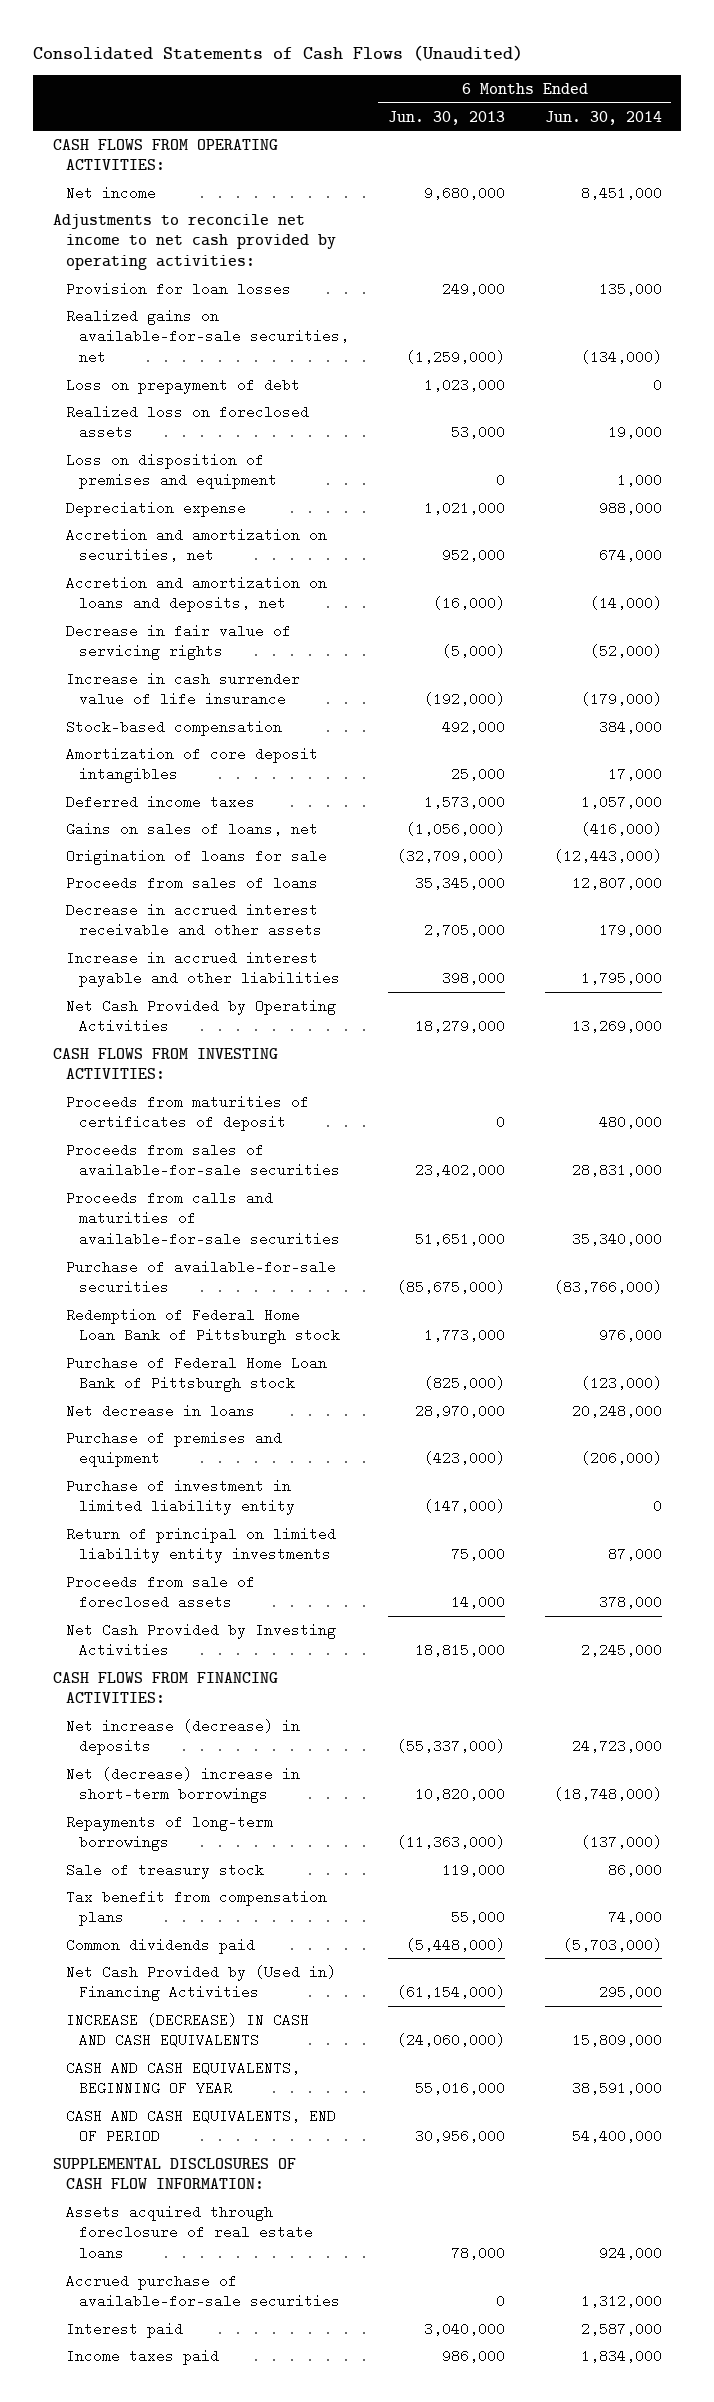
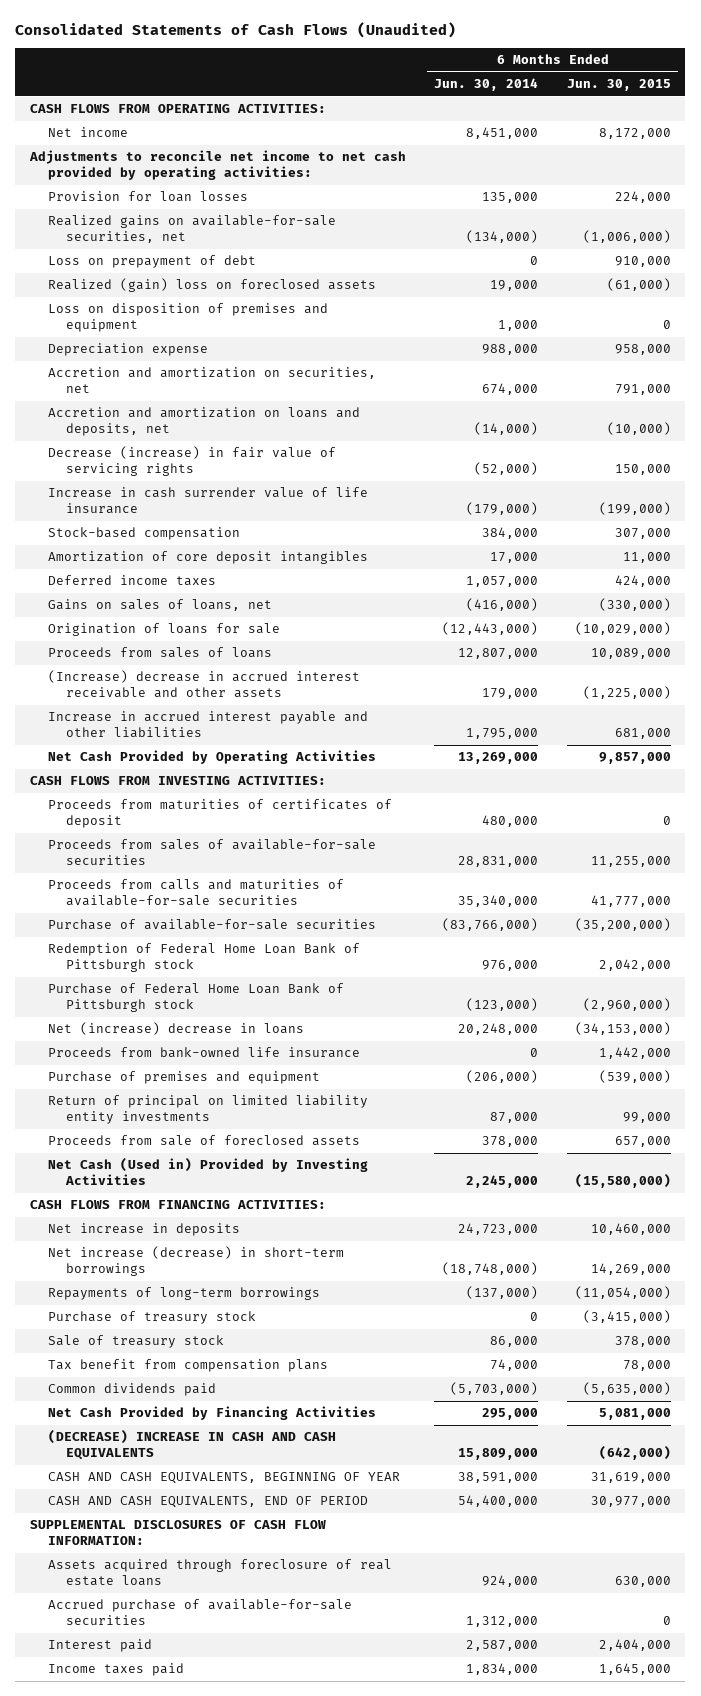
- | 6 Months Ended Jun. 30, 2013 | 6 Months Ended Jun. 30, 2014
+ | 6 Months Ended Jun. 30, 2014 | 6 Months Ended Jun. 30, 2015
- Realized loss on foreclosed assets | 53,000 | 19,000
+ Realized (gain) loss on foreclosed assets | 19,000 | (61,000)
- Decrease in fair value of servicing rights | (5,000) | (52,000)
+ Decrease (increase) in fair value of servicing rights | (52,000) | 150,000
- Decrease in accrued interest receivable and other assets | 2,705,000 | 179,000
+ (Increase) decrease in accrued interest receivable and other assets | 179,000 | (1,225,000)
- Net decrease in loans | 28,970,000 | 20,248,000
+ Net (increase) decrease in loans | 20,248,000 | (34,153,000)
+ Proceeds from bank-owned life insurance | 0 | 1,442,000
- Purchase of investment in limited liability entity | (147,000) | 0
- Net Cash Provided by Investing Activities | 18,815,000 | 2,245,000
+ Net Cash (Used in) Provided by Investing Activities | 2,245,000 | (15,580,000)
- Net increase (decrease) in deposits | (55,337,000) | 24,723,000
- Net (decrease) increase in short-term borrowings | 10,820,000 | (18,748,000)
+ Net increase in deposits | 24,723,000 | 10,460,000
+ Net increase (decrease) in short-term borrowings | (18,748,000) | 14,269,000
+ Purchase of treasury stock | 0 | (3,415,000)
- Net Cash Provided by (Used in) Financing Activities | (61,154,000) | 295,000
- INCREASE (DECREASE) IN CASH AND CASH EQUIVALENTS | (24,060,000) | 15,809,000
+ Net Cash Provided by Financing Activities | 295,000 | 5,081,000
+ (DECREASE) INCREASE IN CASH AND CASH EQUIVALENTS | 15,809,000 | (642,000)

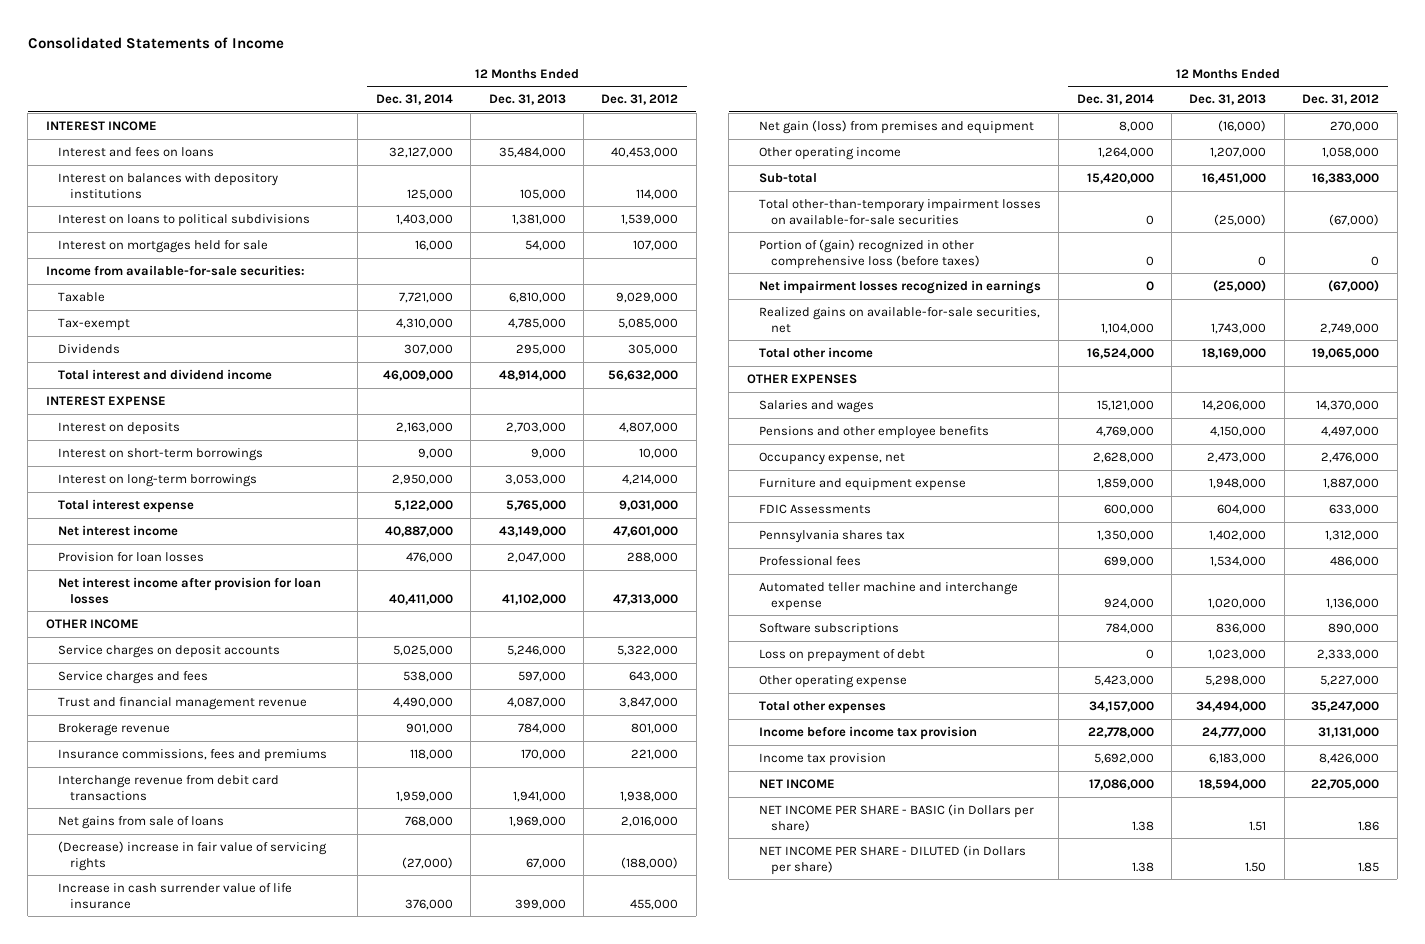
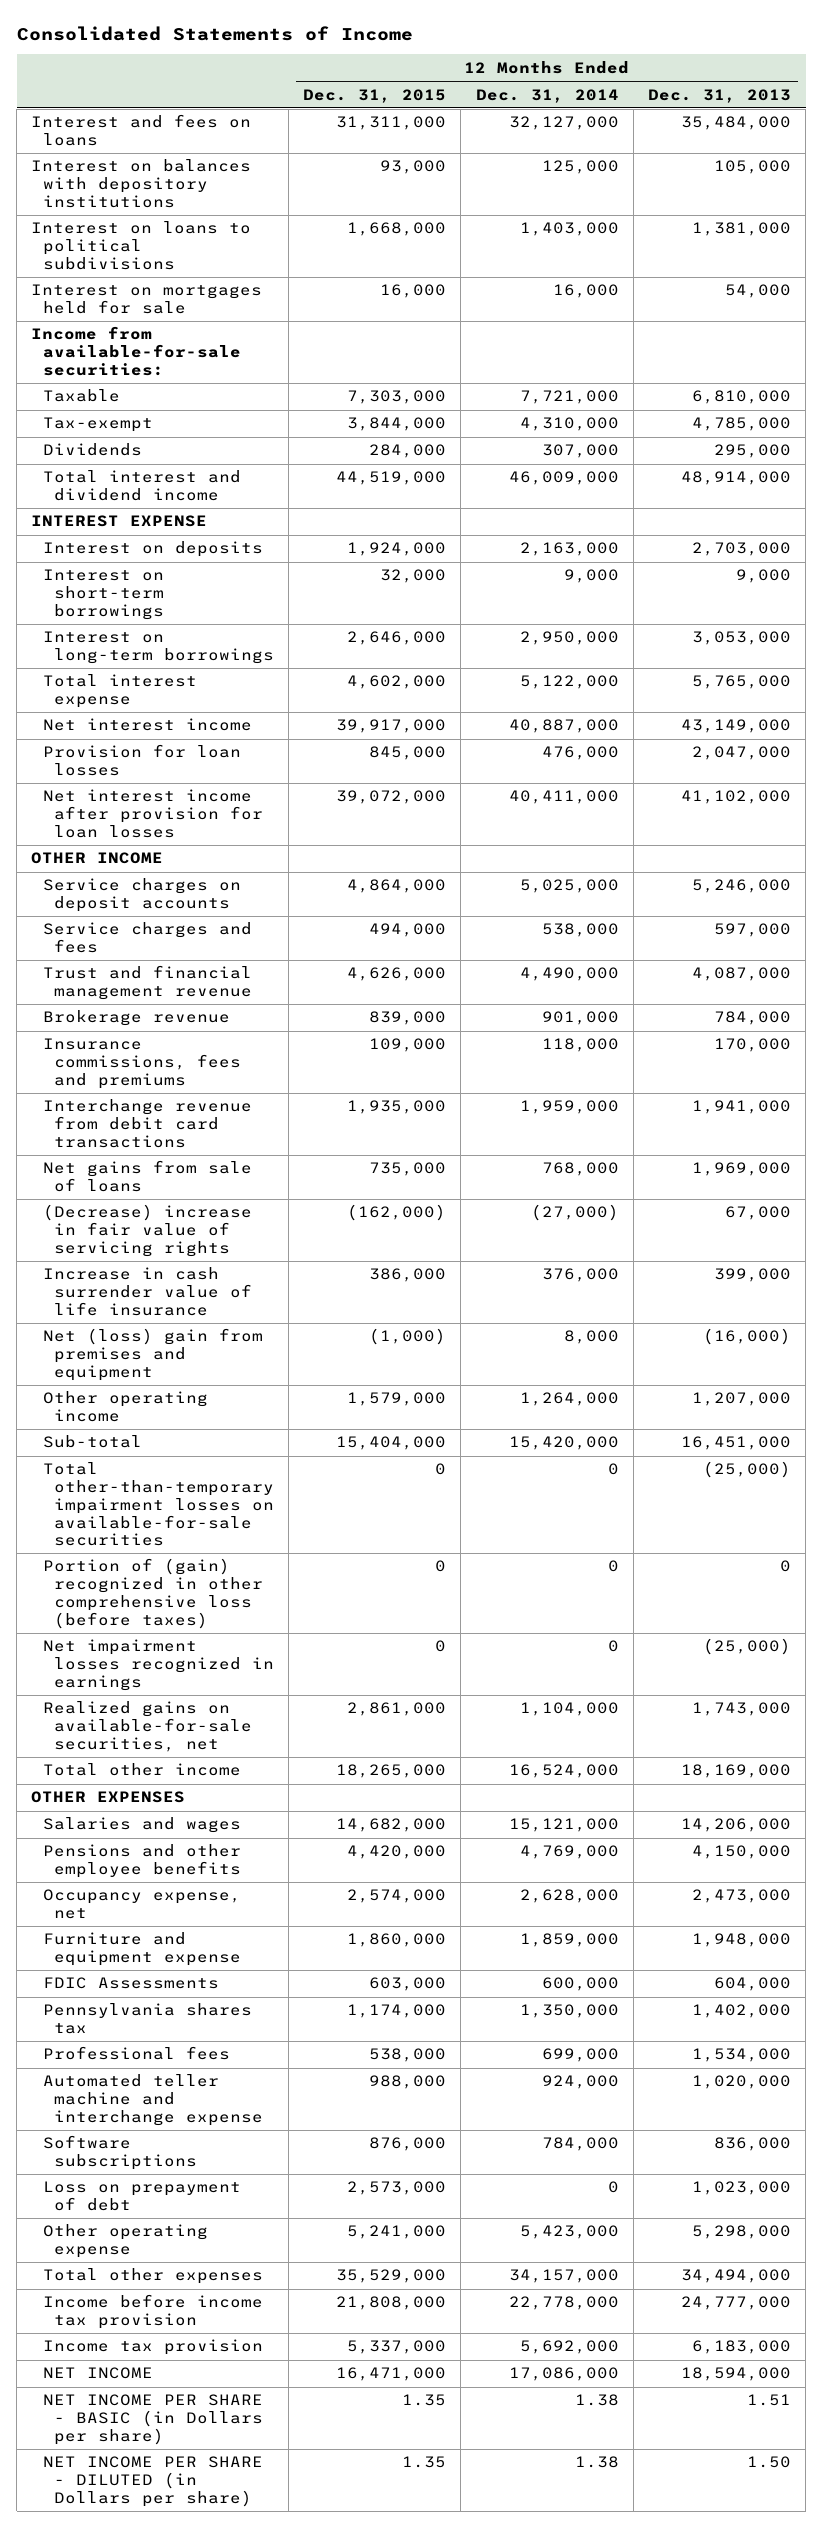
- | 12 Months Ended Dec. 31, 2014 | 12 Months Ended Dec. 31, 2013 | 12 Months Ended Dec. 31, 2012
+ | 12 Months Ended Dec. 31, 2015 | 12 Months Ended Dec. 31, 2014 | 12 Months Ended Dec. 31, 2013
- INTEREST INCOME
- Net gain (loss) from premises and equipment | 8,000 | (16,000) | 270,000
+ Net (loss) gain from premises and equipment | (1,000) | 8,000 | (16,000)

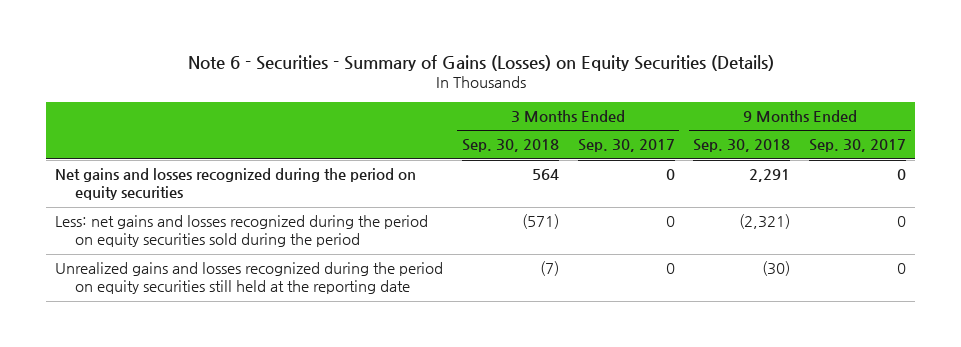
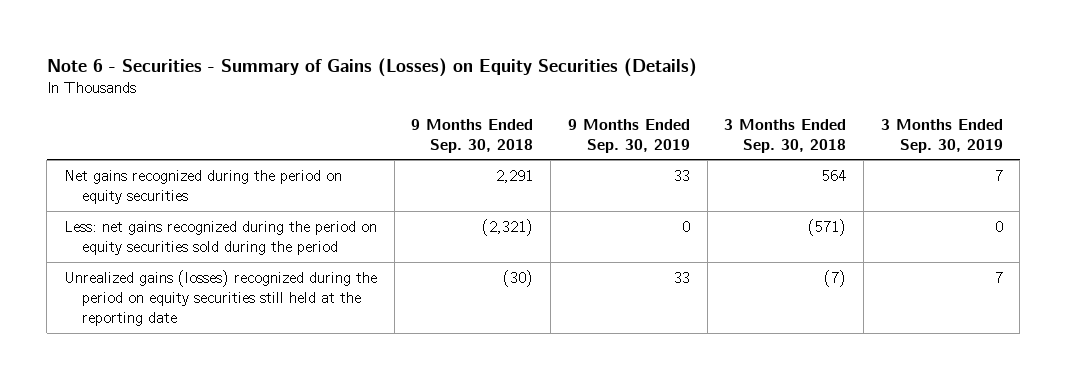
- | 3 Months Ended Sep. 30, 2018 | 3 Months Ended Sep. 30, 2017 | 9 Months Ended Sep. 30, 2018 | 9 Months Ended Sep. 30, 2017
+ | 9 Months Ended Sep. 30, 2018 | 9 Months Ended Sep. 30, 2019 | 3 Months Ended Sep. 30, 2018 | 3 Months Ended Sep. 30, 2019
- Net gains and losses recognized during the period on equity securities | 564 | 0 | 2,291 | 0
- Less: net gains and losses recognized during the period on equity securities sold during the period | (571) | 0 | (2,321) | 0
- Unrealized gains and losses recognized during the period on equity securities still held at the reporting date | (7) | 0 | (30) | 0
+ Net gains recognized during the period on equity securities | 2,291 | 33 | 564 | 7
+ Less: net gains recognized during the period on equity securities sold during the period | (2,321) | 0 | (571) | 0
+ Unrealized gains (losses) recognized during the period on equity securities still held at the reporting date | (30) | 33 | (7) | 7

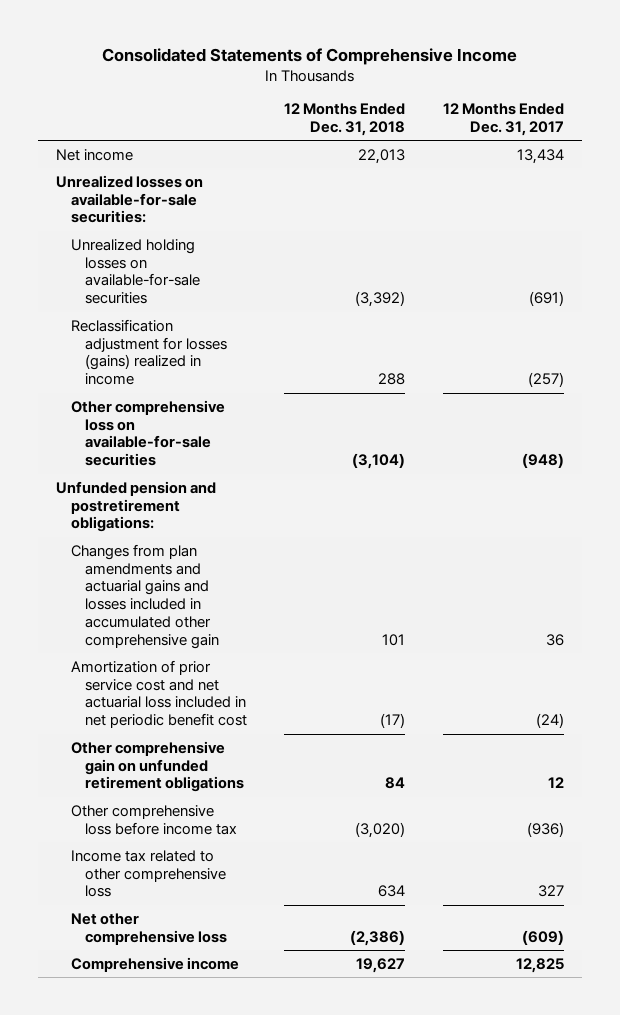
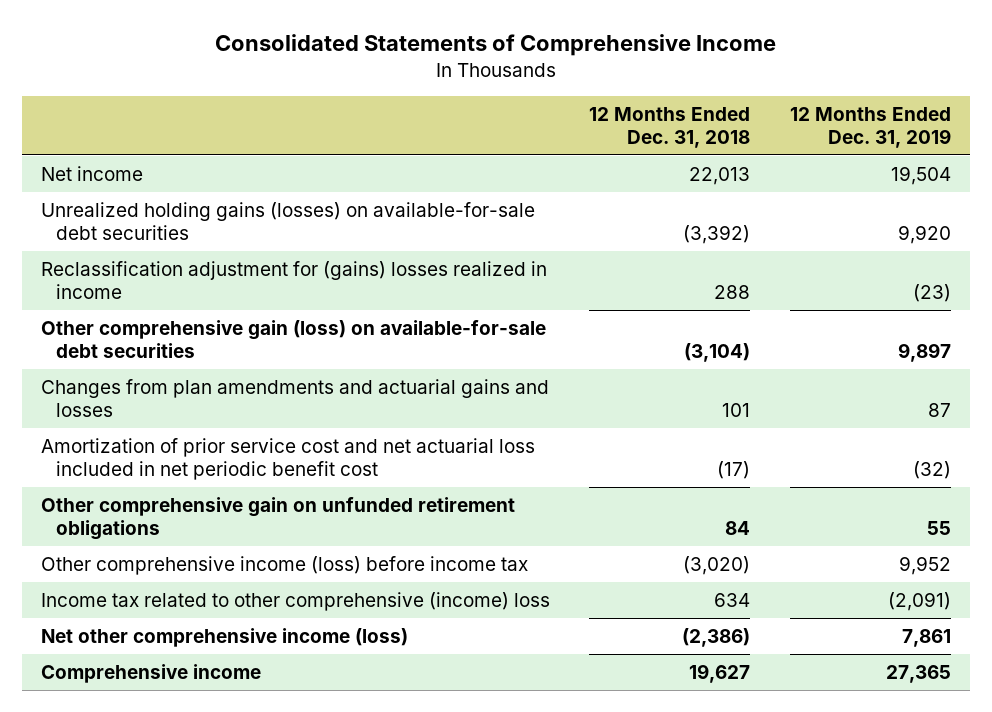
- | 12 Months Ended Dec. 31, 2018 | 12 Months Ended Dec. 31, 2017
+ | 12 Months Ended Dec. 31, 2018 | 12 Months Ended Dec. 31, 2019
- Unrealized losses on available-for-sale securities:
- Unrealized holding losses on available-for-sale securities | (3,392) | (691)
- Reclassification adjustment for losses (gains) realized in income | 288 | (257)
- Other comprehensive loss on available-for-sale securities | (3,104) | (948)
- Unfunded pension and postretirement obligations:
- Changes from plan amendments and actuarial gains and losses included in accumulated other comprehensive gain | 101 | 36
+ Unrealized holding gains (losses) on available-for-sale debt securities | (3,392) | 9,920
+ Reclassification adjustment for (gains) losses realized in income | 288 | (23)
+ Other comprehensive gain (loss) on available-for-sale debt securities | (3,104) | 9,897
+ Changes from plan amendments and actuarial gains and losses | 101 | 87
- Other comprehensive loss before income tax | (3,020) | (936)
- Income tax related to other comprehensive loss | 634 | 327
- Net other comprehensive loss | (2,386) | (609)
+ Other comprehensive income (loss) before income tax | (3,020) | 9,952
+ Income tax related to other comprehensive (income) loss | 634 | (2,091)
+ Net other comprehensive income (loss) | (2,386) | 7,861

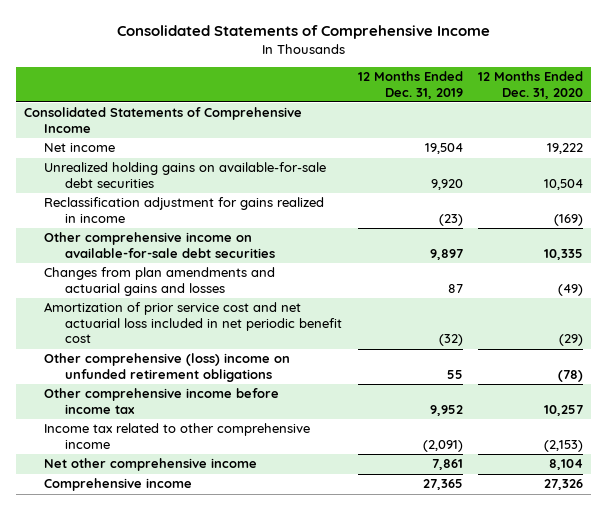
- | 12 Months Ended Dec. 31, 2018 | 12 Months Ended Dec. 31, 2019
+ | 12 Months Ended Dec. 31, 2019 | 12 Months Ended Dec. 31, 2020
+ Consolidated Statements of Comprehensive Income
- Unrealized holding gains (losses) on available-for-sale debt securities | (3,392) | 9,920
- Reclassification adjustment for (gains) losses realized in income | 288 | (23)
- Other comprehensive gain (loss) on available-for-sale debt securities | (3,104) | 9,897
+ Unrealized holding gains on available-for-sale debt securities | 9,920 | 10,504
+ Reclassification adjustment for gains realized in income | (23) | (169)
+ Other comprehensive income on available-for-sale debt securities | 9,897 | 10,335
- Other comprehensive gain on unfunded retirement obligations | 84 | 55
- Other comprehensive income (loss) before income tax | (3,020) | 9,952
- Income tax related to other comprehensive (income) loss | 634 | (2,091)
- Net other comprehensive income (loss) | (2,386) | 7,861
+ Other comprehensive (loss) income on unfunded retirement obligations | 55 | (78)
+ Other comprehensive income before income tax | 9,952 | 10,257
+ Income tax related to other comprehensive income | (2,091) | (2,153)
+ Net other comprehensive income | 7,861 | 8,104

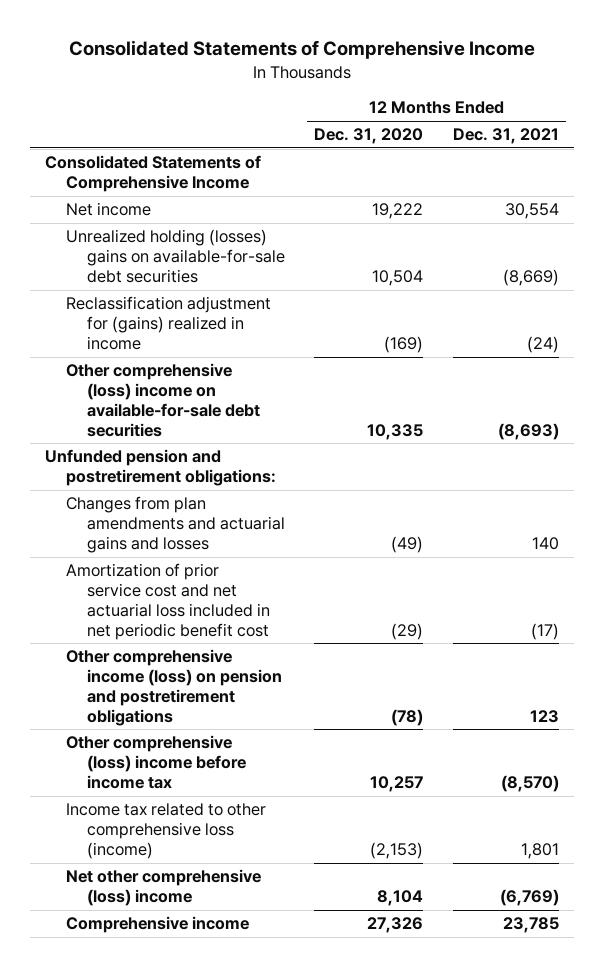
- | 12 Months Ended Dec. 31, 2019 | 12 Months Ended Dec. 31, 2020
+ | 12 Months Ended Dec. 31, 2020 | 12 Months Ended Dec. 31, 2021
- Unrealized holding gains on available-for-sale debt securities | 9,920 | 10,504
- Reclassification adjustment for gains realized in income | (23) | (169)
- Other comprehensive income on available-for-sale debt securities | 9,897 | 10,335
+ Unrealized holding (losses) gains on available-for-sale debt securities | 10,504 | (8,669)
+ Reclassification adjustment for (gains) realized in income | (169) | (24)
+ Other comprehensive (loss) income on available-for-sale debt securities | 10,335 | (8,693)
+ Unfunded pension and postretirement obligations:
- Other comprehensive (loss) income on unfunded retirement obligations | 55 | (78)
- Other comprehensive income before income tax | 9,952 | 10,257
- Income tax related to other comprehensive income | (2,091) | (2,153)
- Net other comprehensive income | 7,861 | 8,104
+ Other comprehensive income (loss) on pension and postretirement obligations | (78) | 123
+ Other comprehensive (loss) income before income tax | 10,257 | (8,570)
+ Income tax related to other comprehensive loss (income) | (2,153) | 1,801
+ Net other comprehensive (loss) income | 8,104 | (6,769)

